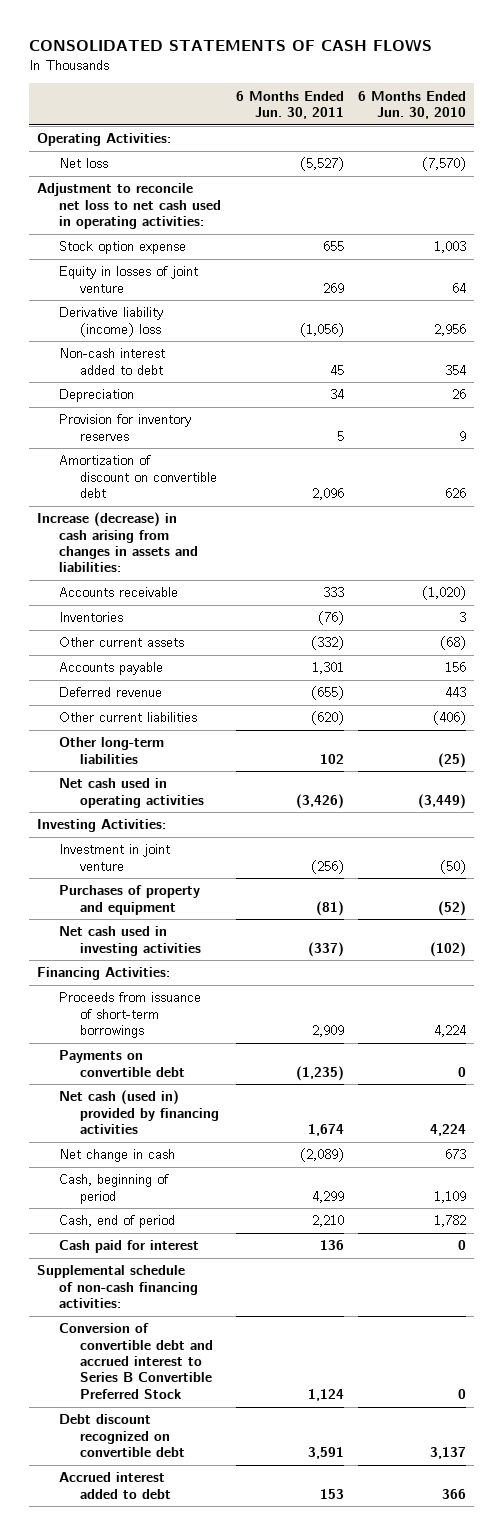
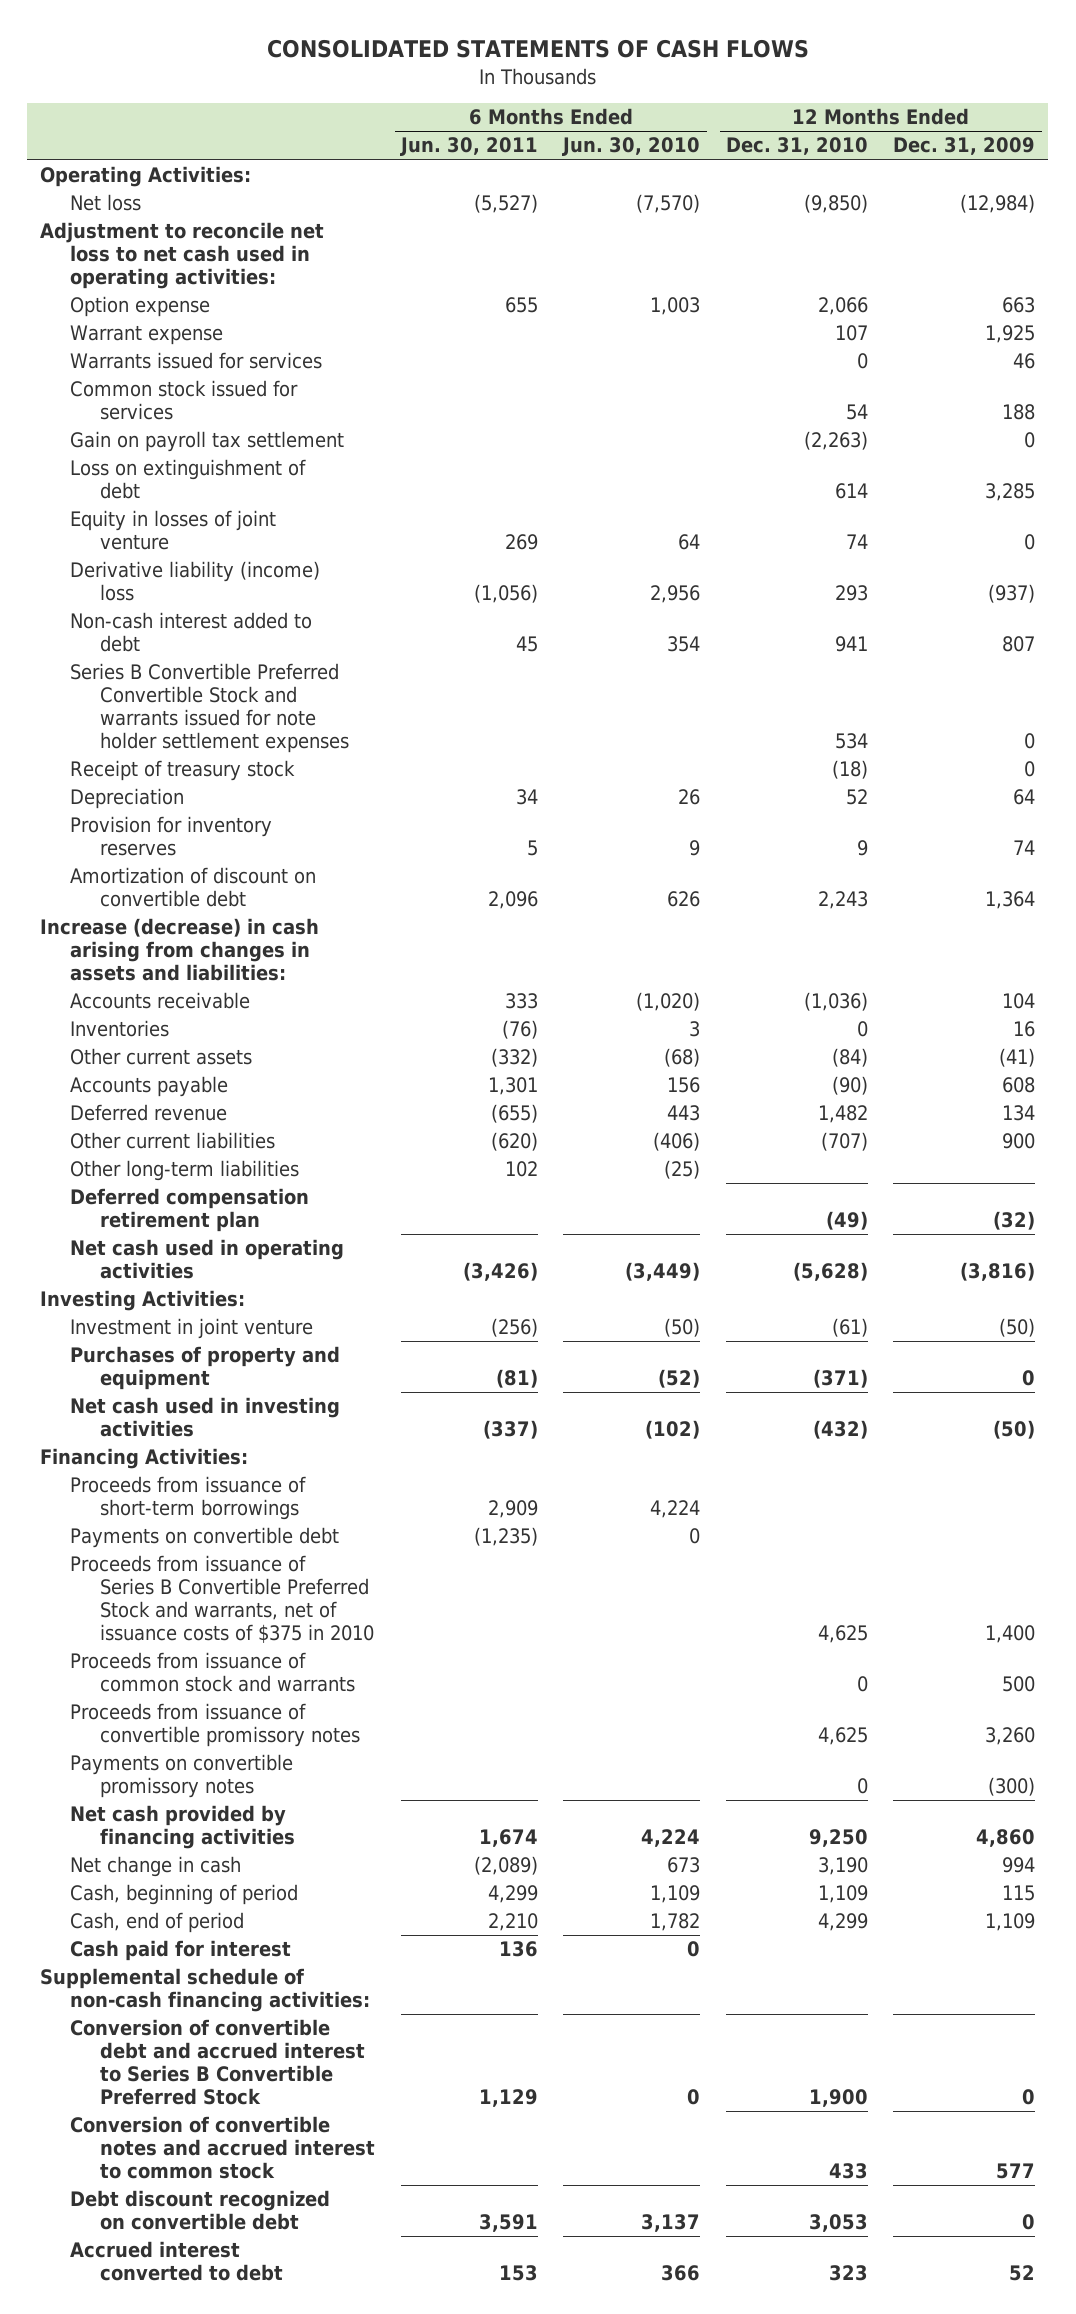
- | 6 Months Ended Jun. 30, 2011 | 6 Months Ended Jun. 30, 2010
+ | 6 Months Ended Jun. 30, 2011 | 6 Months Ended Jun. 30, 2010 | 12 Months Ended Dec. 31, 2010 | 12 Months Ended Dec. 31, 2009
- Stock option expense | 655 | 1,003
+ Option expense | 655 | 1,003 | 2,066 | 663
+ Warrant expense | | | 107 | 1,925
+ Warrants issued for services | | | 0 | 46
+ Common stock issued for services | | | 54 | 188
+ Gain on payroll tax settlement | | | (2,263) | 0
+ Loss on extinguishment of debt | | | 614 | 3,285
+ Series B Convertible Preferred Convertible Stock and warrants issued for note holder settlement expenses | | | 534 | 0
+ Receipt of treasury stock | | | (18) | 0
+ Deferred compensation retirement plan | | | (49) | (32)
- Net cash (used in) provided by financing activities | 1,674 | 4,224
+ Proceeds from issuance of Series B Convertible Preferred Stock and warrants, net of issuance costs of $375 in 2010 | | | 4,625 | 1,400
+ Proceeds from issuance of common stock and warrants | | | 0 | 500
+ Proceeds from issuance of convertible promissory notes | | | 4,625 | 3,260
+ Payments on convertible promissory notes | | | 0 | (300)
+ Net cash provided by financing activities | 1,674 | 4,224 | 9,250 | 4,860
- Conversion of convertible debt and accrued interest to Series B Convertible Preferred Stock | 1,124 | 0
+ Conversion of convertible debt and accrued interest to Series B Convertible Preferred Stock | 1,129 | 0 | 1,900 | 0
+ Conversion of convertible notes and accrued interest to common stock | | | 433 | 577
- Accrued interest added to debt | 153 | 366
+ Accrued interest converted to debt | 153 | 366 | 323 | 52

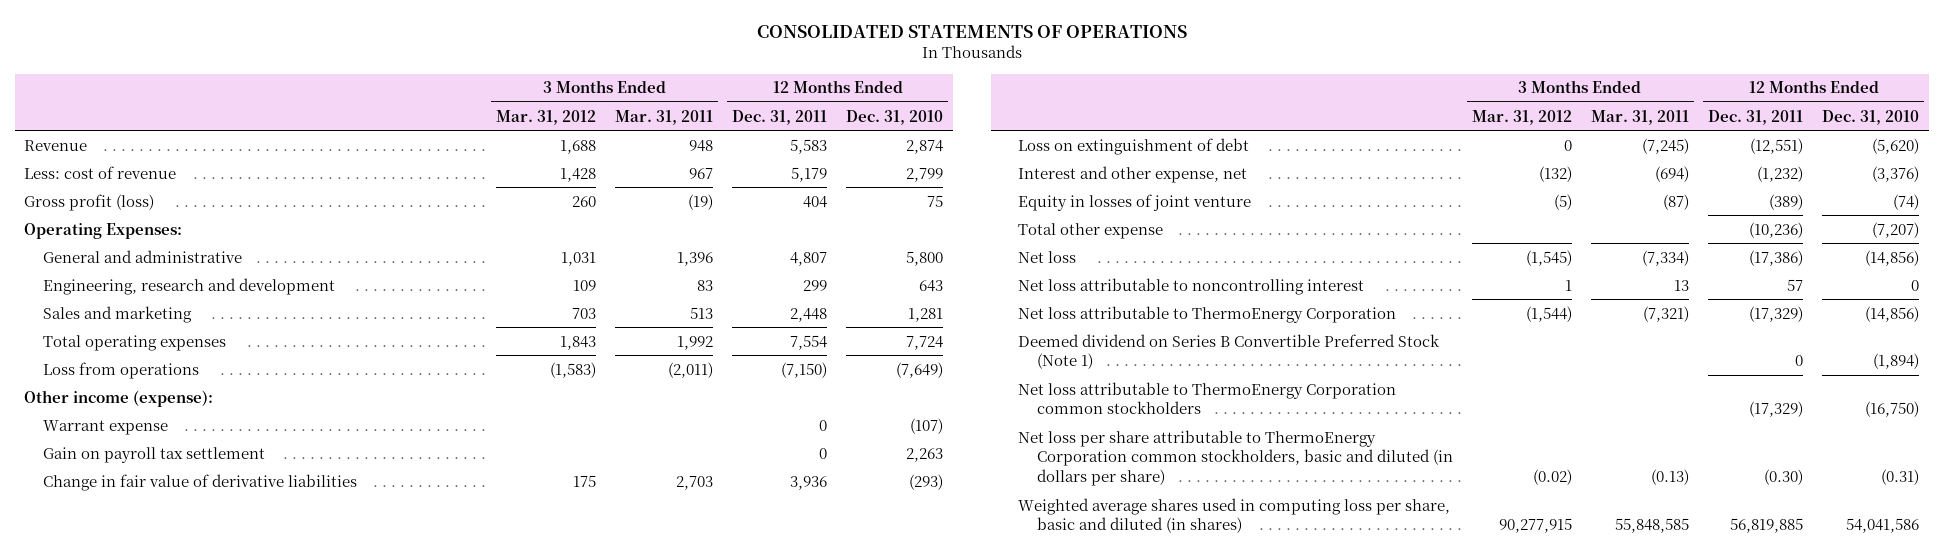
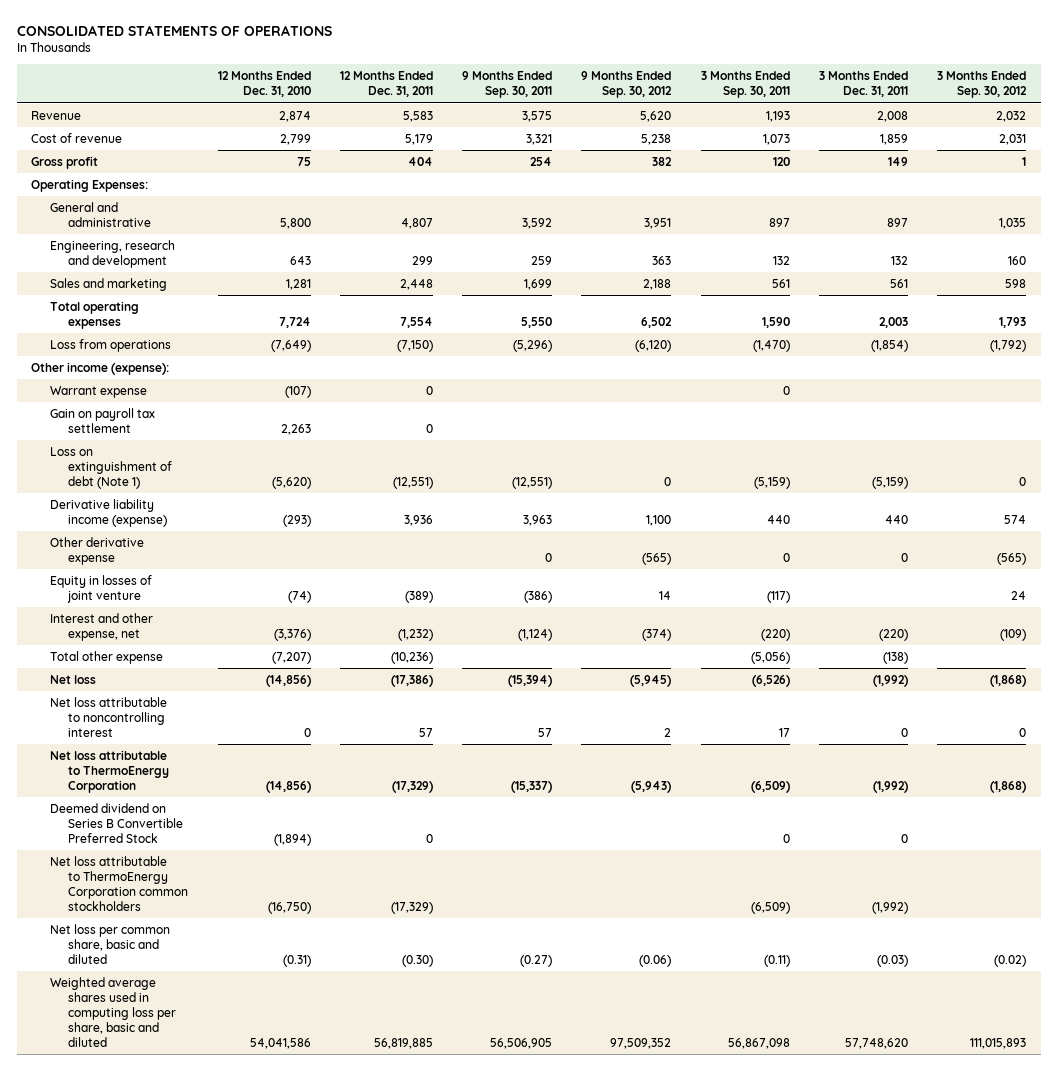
- | 3 Months Ended Mar. 31, 2012 | 3 Months Ended Mar. 31, 2011 | 12 Months Ended Dec. 31, 2011 | 12 Months Ended Dec. 31, 2010
+ | 12 Months Ended Dec. 31, 2010 | 12 Months Ended Dec. 31, 2011 | 9 Months Ended Sep. 30, 2011 | 9 Months Ended Sep. 30, 2012 | 3 Months Ended Sep. 30, 2011 | 3 Months Ended Dec. 31, 2011 | 3 Months Ended Sep. 30, 2012
- Less: cost of revenue | 1,428 | 967 | 5,179 | 2,799
- Gross profit (loss) | 260 | (19) | 404 | 75
+ Cost of revenue | 2,799 | 5,179 | 3,321 | 5,238 | 1,073 | 1,859 | 2,031
+ Gross profit | 75 | 404 | 254 | 382 | 120 | 149 | 1
- Change in fair value of derivative liabilities | 175 | 2,703 | 3,936 | (293)
- Loss on extinguishment of debt | 0 | (7,245) | (12,551) | (5,620)
+ Loss on extinguishment of debt (Note 1) | (5,620) | (12,551) | (12,551) | 0 | (5,159) | (5,159) | 0
+ Derivative liability income (expense) | (293) | 3,936 | 3,963 | 1,100 | 440 | 440 | 574
+ Other derivative expense | | | 0 | (565) | 0 | 0 | (565)
moved down: Interest and other expense, net | (3,376) | (1,232) | (1,124) | (374) | (220) | (220) | (109)
- Deemed dividend on Series B Convertible Preferred Stock (Note 1) | | | 0 | (1,894)
+ Deemed dividend on Series B Convertible Preferred Stock | (1,894) | 0 | | | 0 | 0 |
- Net loss per share attributable to ThermoEnergy Corporation common stockholders, basic and diluted (in dollars per share) | (0.02) | (0.13) | (0.30) | (0.31)
- Weighted average shares used in computing loss per share, basic and diluted (in shares) | 90,277,915 | 55,848,585 | 56,819,885 | 54,041,586
+ Net loss per common share, basic and diluted | (0.31) | (0.30) | (0.27) | (0.06) | (0.11) | (0.03) | (0.02)
+ Weighted average shares used in computing loss per share, basic and diluted | 54,041,586 | 56,819,885 | 56,506,905 | 97,509,352 | 56,867,098 | 57,748,620 | 111,015,893

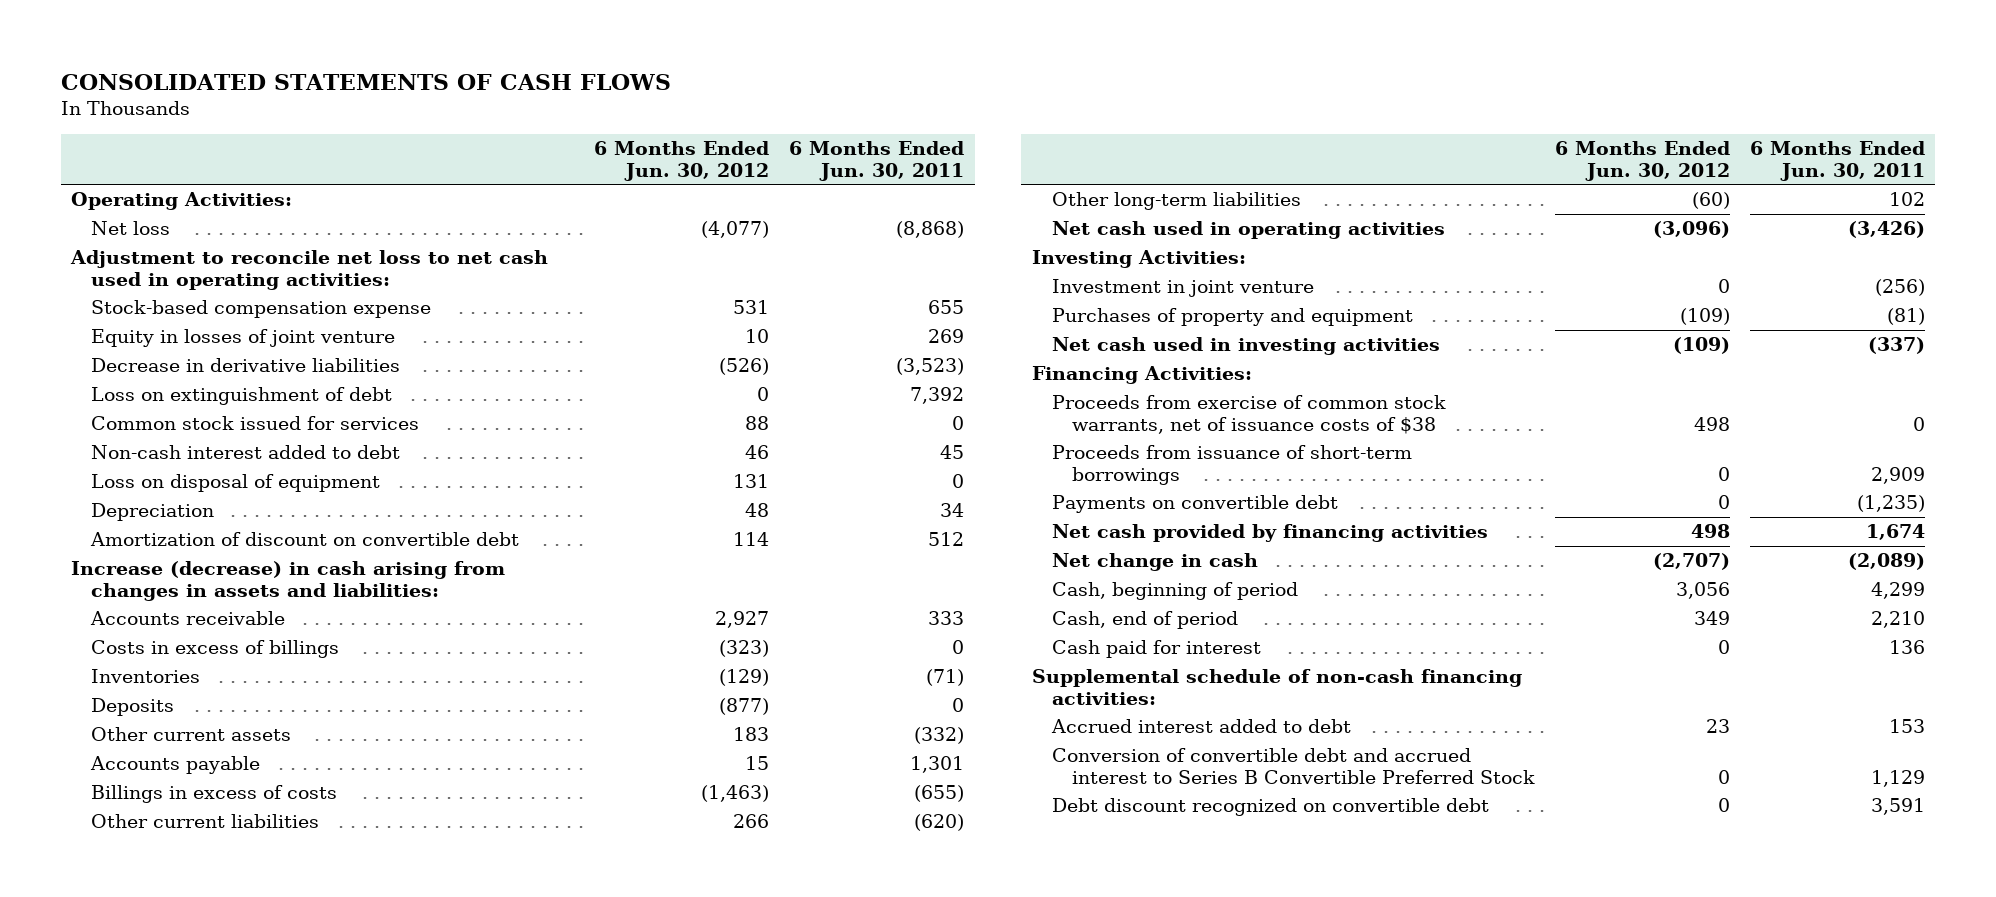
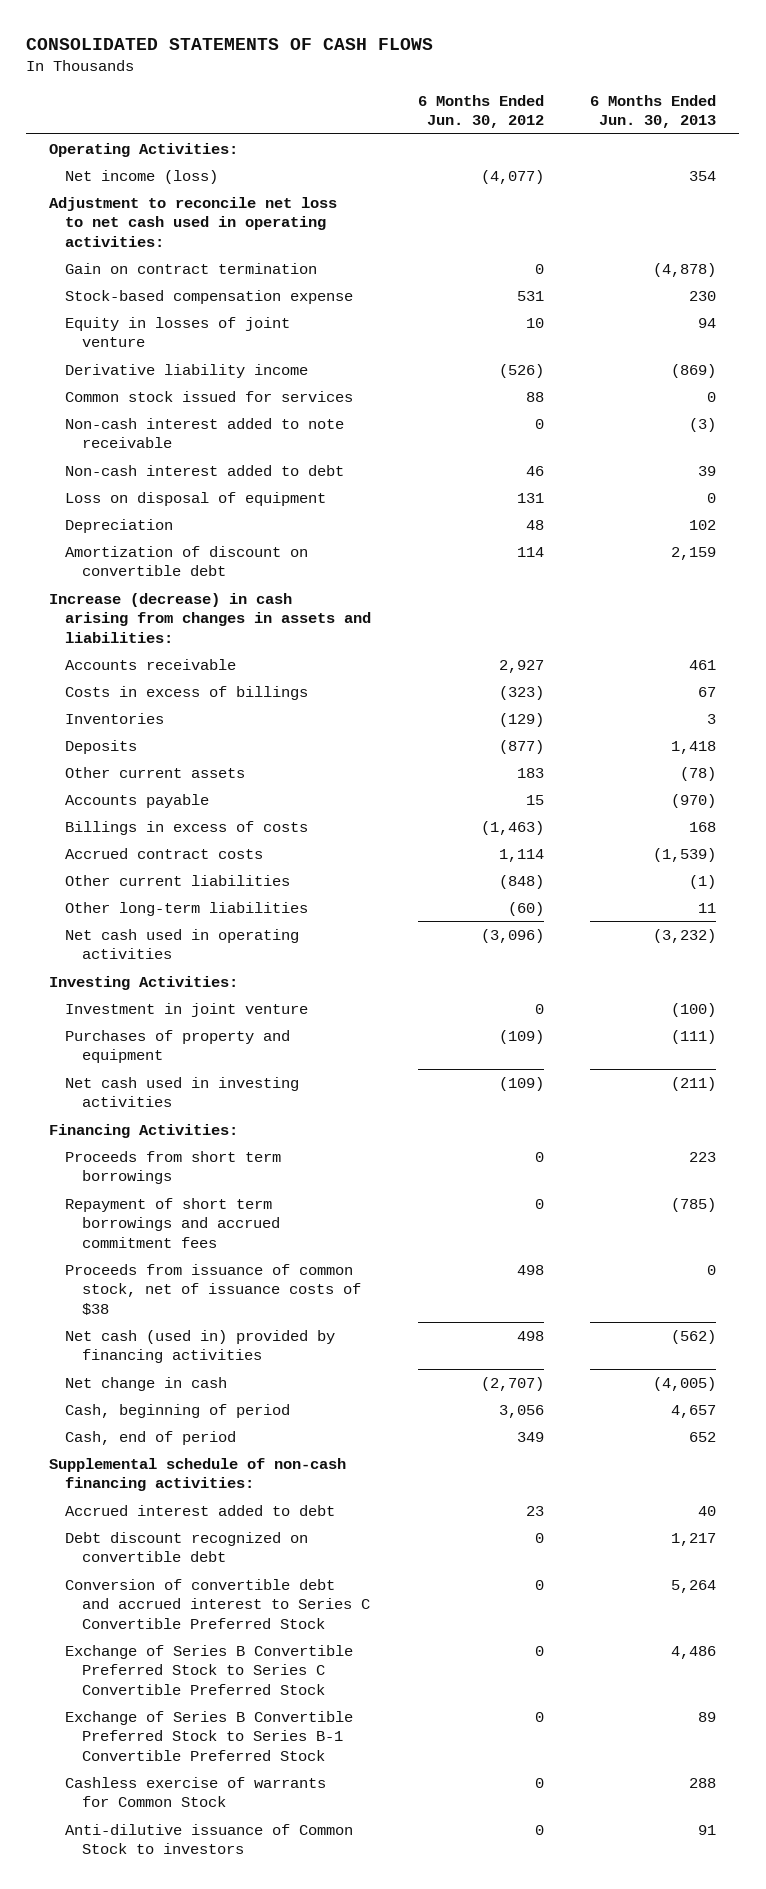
- | 6 Months Ended Jun. 30, 2012 | 6 Months Ended Jun. 30, 2011
+ | 6 Months Ended Jun. 30, 2012 | 6 Months Ended Jun. 30, 2013
- Net loss | (4,077) | (8,868)
+ Net income (loss) | (4,077) | 354
+ Gain on contract termination | 0 | (4,878)
- Decrease in derivative liabilities | (526) | (3,523)
- Loss on extinguishment of debt | 0 | 7,392
+ Derivative liability income | (526) | (869)
+ Non-cash interest added to note receivable | 0 | (3)
- Other current liabilities | 266 | (620)
+ Accrued contract costs | 1,114 | (1,539)
+ Other current liabilities | (848) | (1)
- Proceeds from exercise of common stock warrants, net of issuance costs of $38 | 498 | 0
- Proceeds from issuance of short-term borrowings | 0 | 2,909
- Payments on convertible debt | 0 | (1,235)
- Net cash provided by financing activities | 498 | 1,674
+ Proceeds from short term borrowings | 0 | 223
+ Repayment of short term borrowings and accrued commitment fees | 0 | (785)
+ Proceeds from issuance of common stock, net of issuance costs of $38 | 498 | 0
+ Net cash (used in) provided by financing activities | 498 | (562)
- Cash paid for interest | 0 | 136
- Conversion of convertible debt and accrued interest to Series B Convertible Preferred Stock | 0 | 1,129
+ Conversion of convertible debt and accrued interest to Series C Convertible Preferred Stock | 0 | 5,264
+ Exchange of Series B Convertible Preferred Stock to Series C Convertible Preferred Stock | 0 | 4,486
+ Exchange of Series B Convertible Preferred Stock to Series B-1 Convertible Preferred Stock | 0 | 89
+ Cashless exercise of warrants for Common Stock | 0 | 288
+ Anti-dilutive issuance of Common Stock to investors | 0 | 91

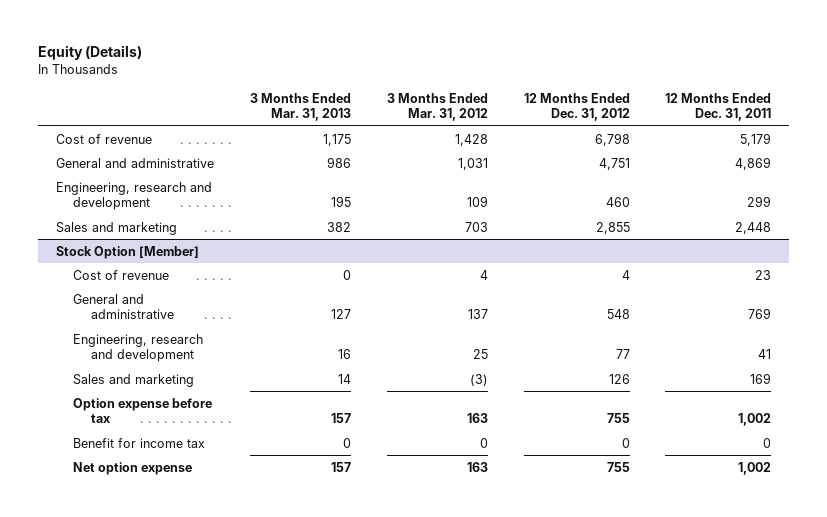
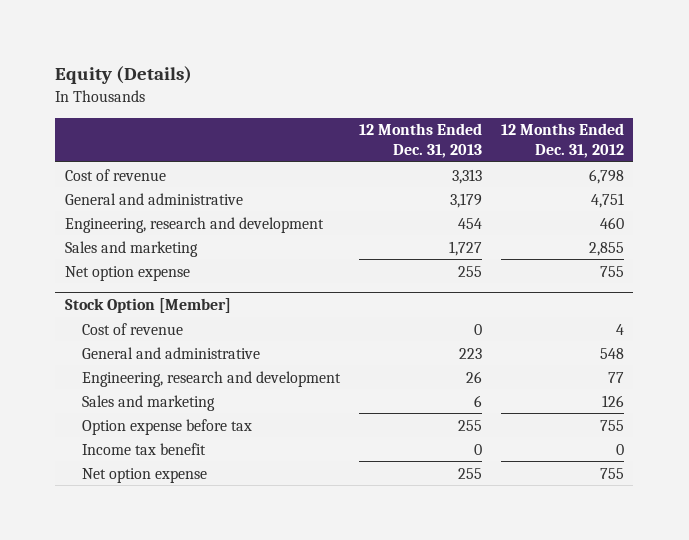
- | 3 Months Ended Mar. 31, 2013 | 3 Months Ended Mar. 31, 2012 | 12 Months Ended Dec. 31, 2012 | 12 Months Ended Dec. 31, 2011
+ | 12 Months Ended Dec. 31, 2013 | 12 Months Ended Dec. 31, 2012
+ Net option expense | 255 | 755
@ Stock Option [Member]
- Benefit for income tax | 0 | 0 | 0 | 0
+ Income tax benefit | 0 | 0

